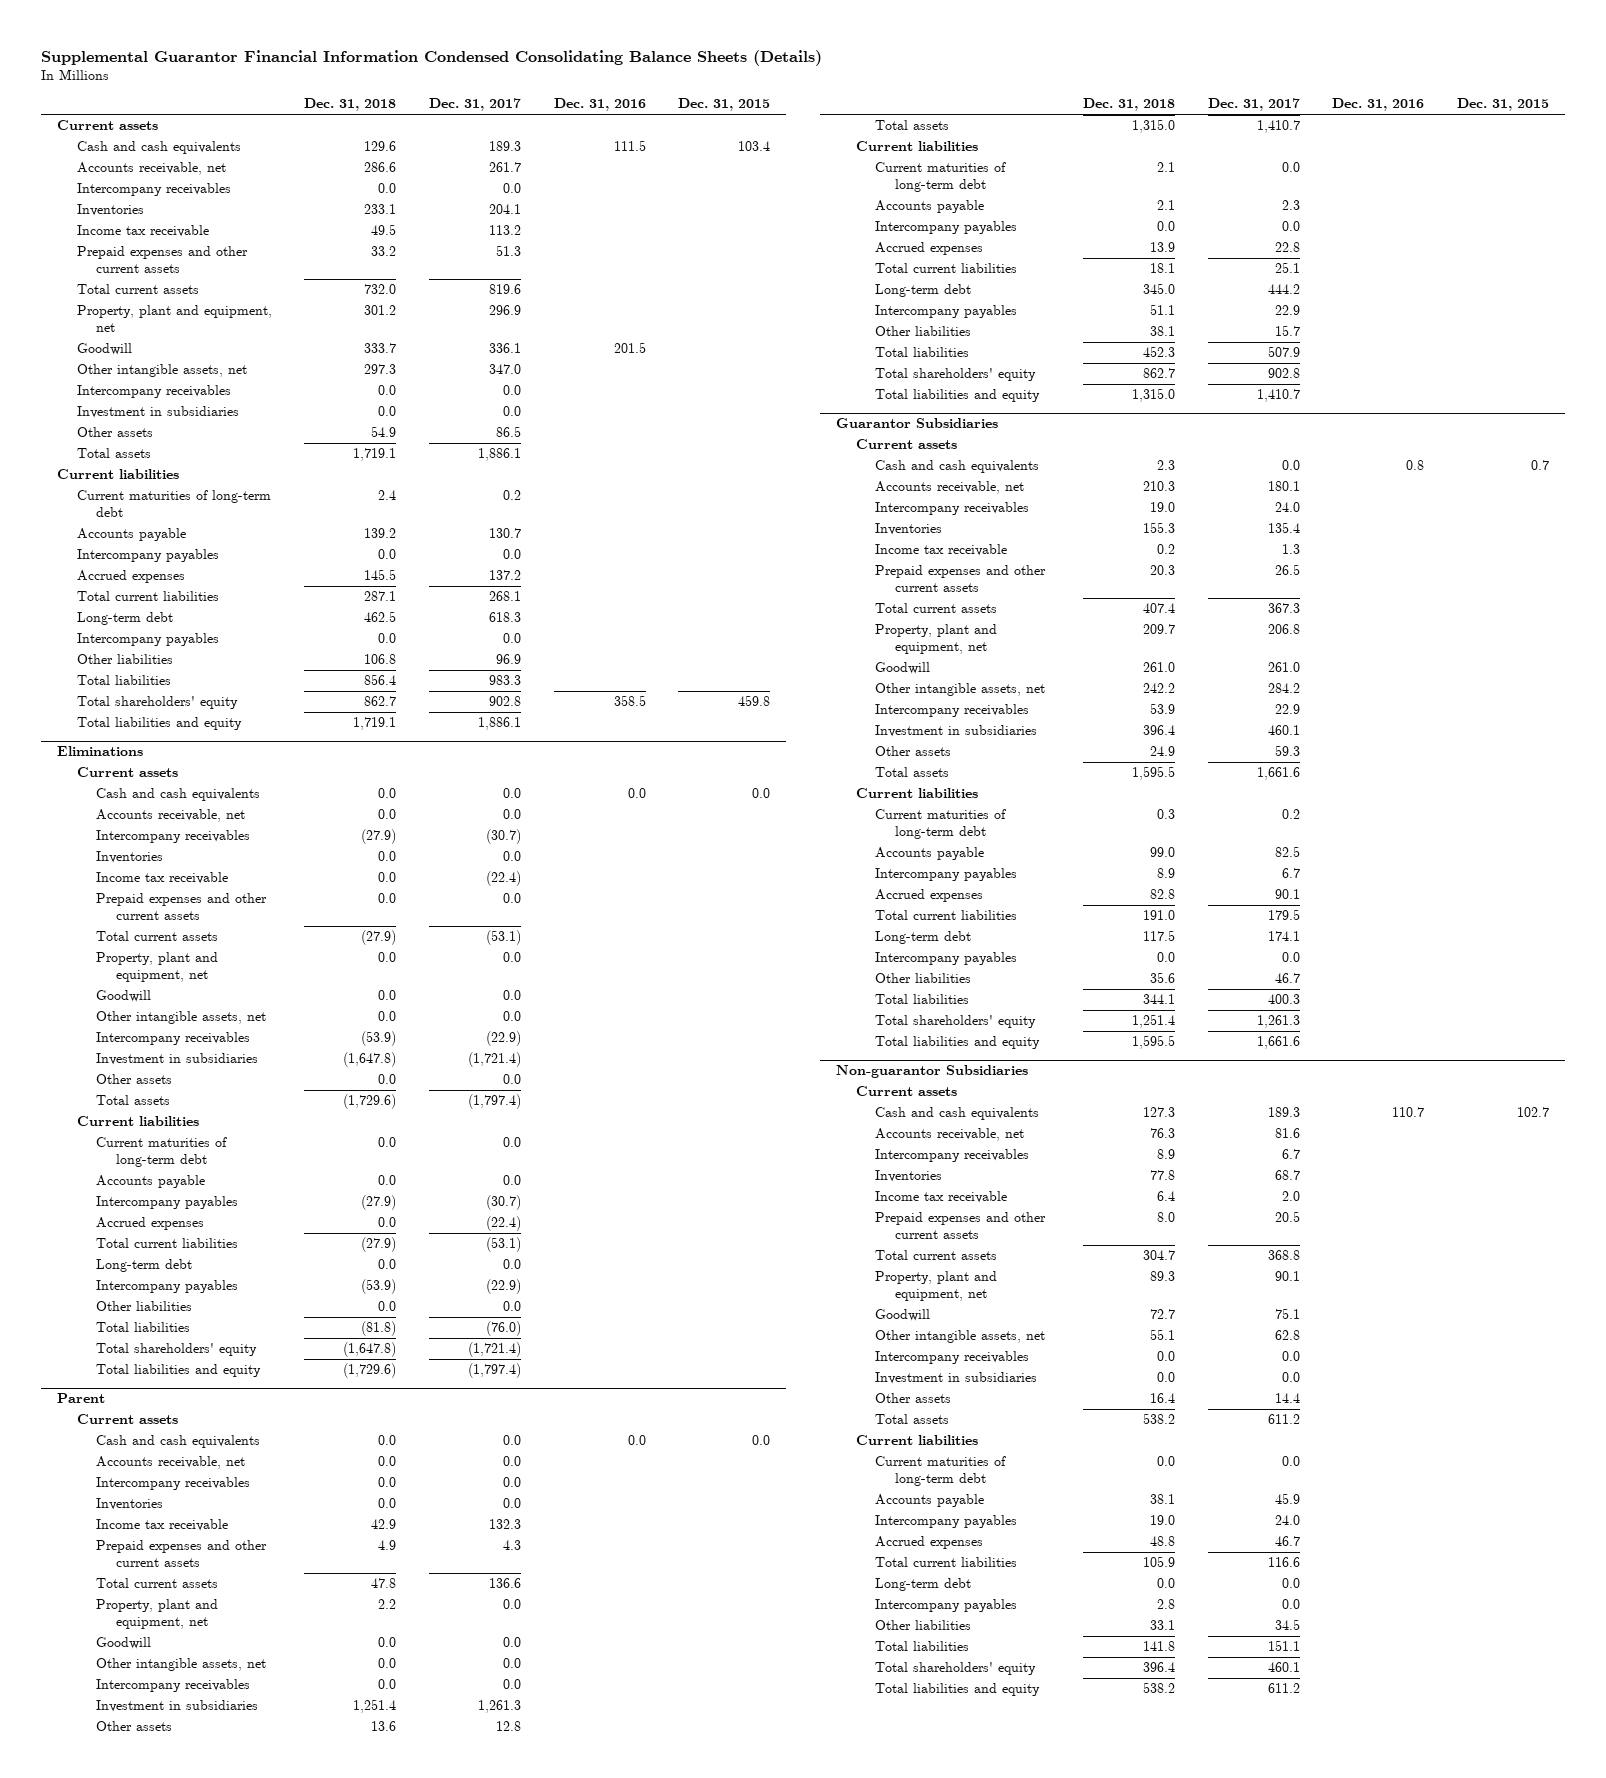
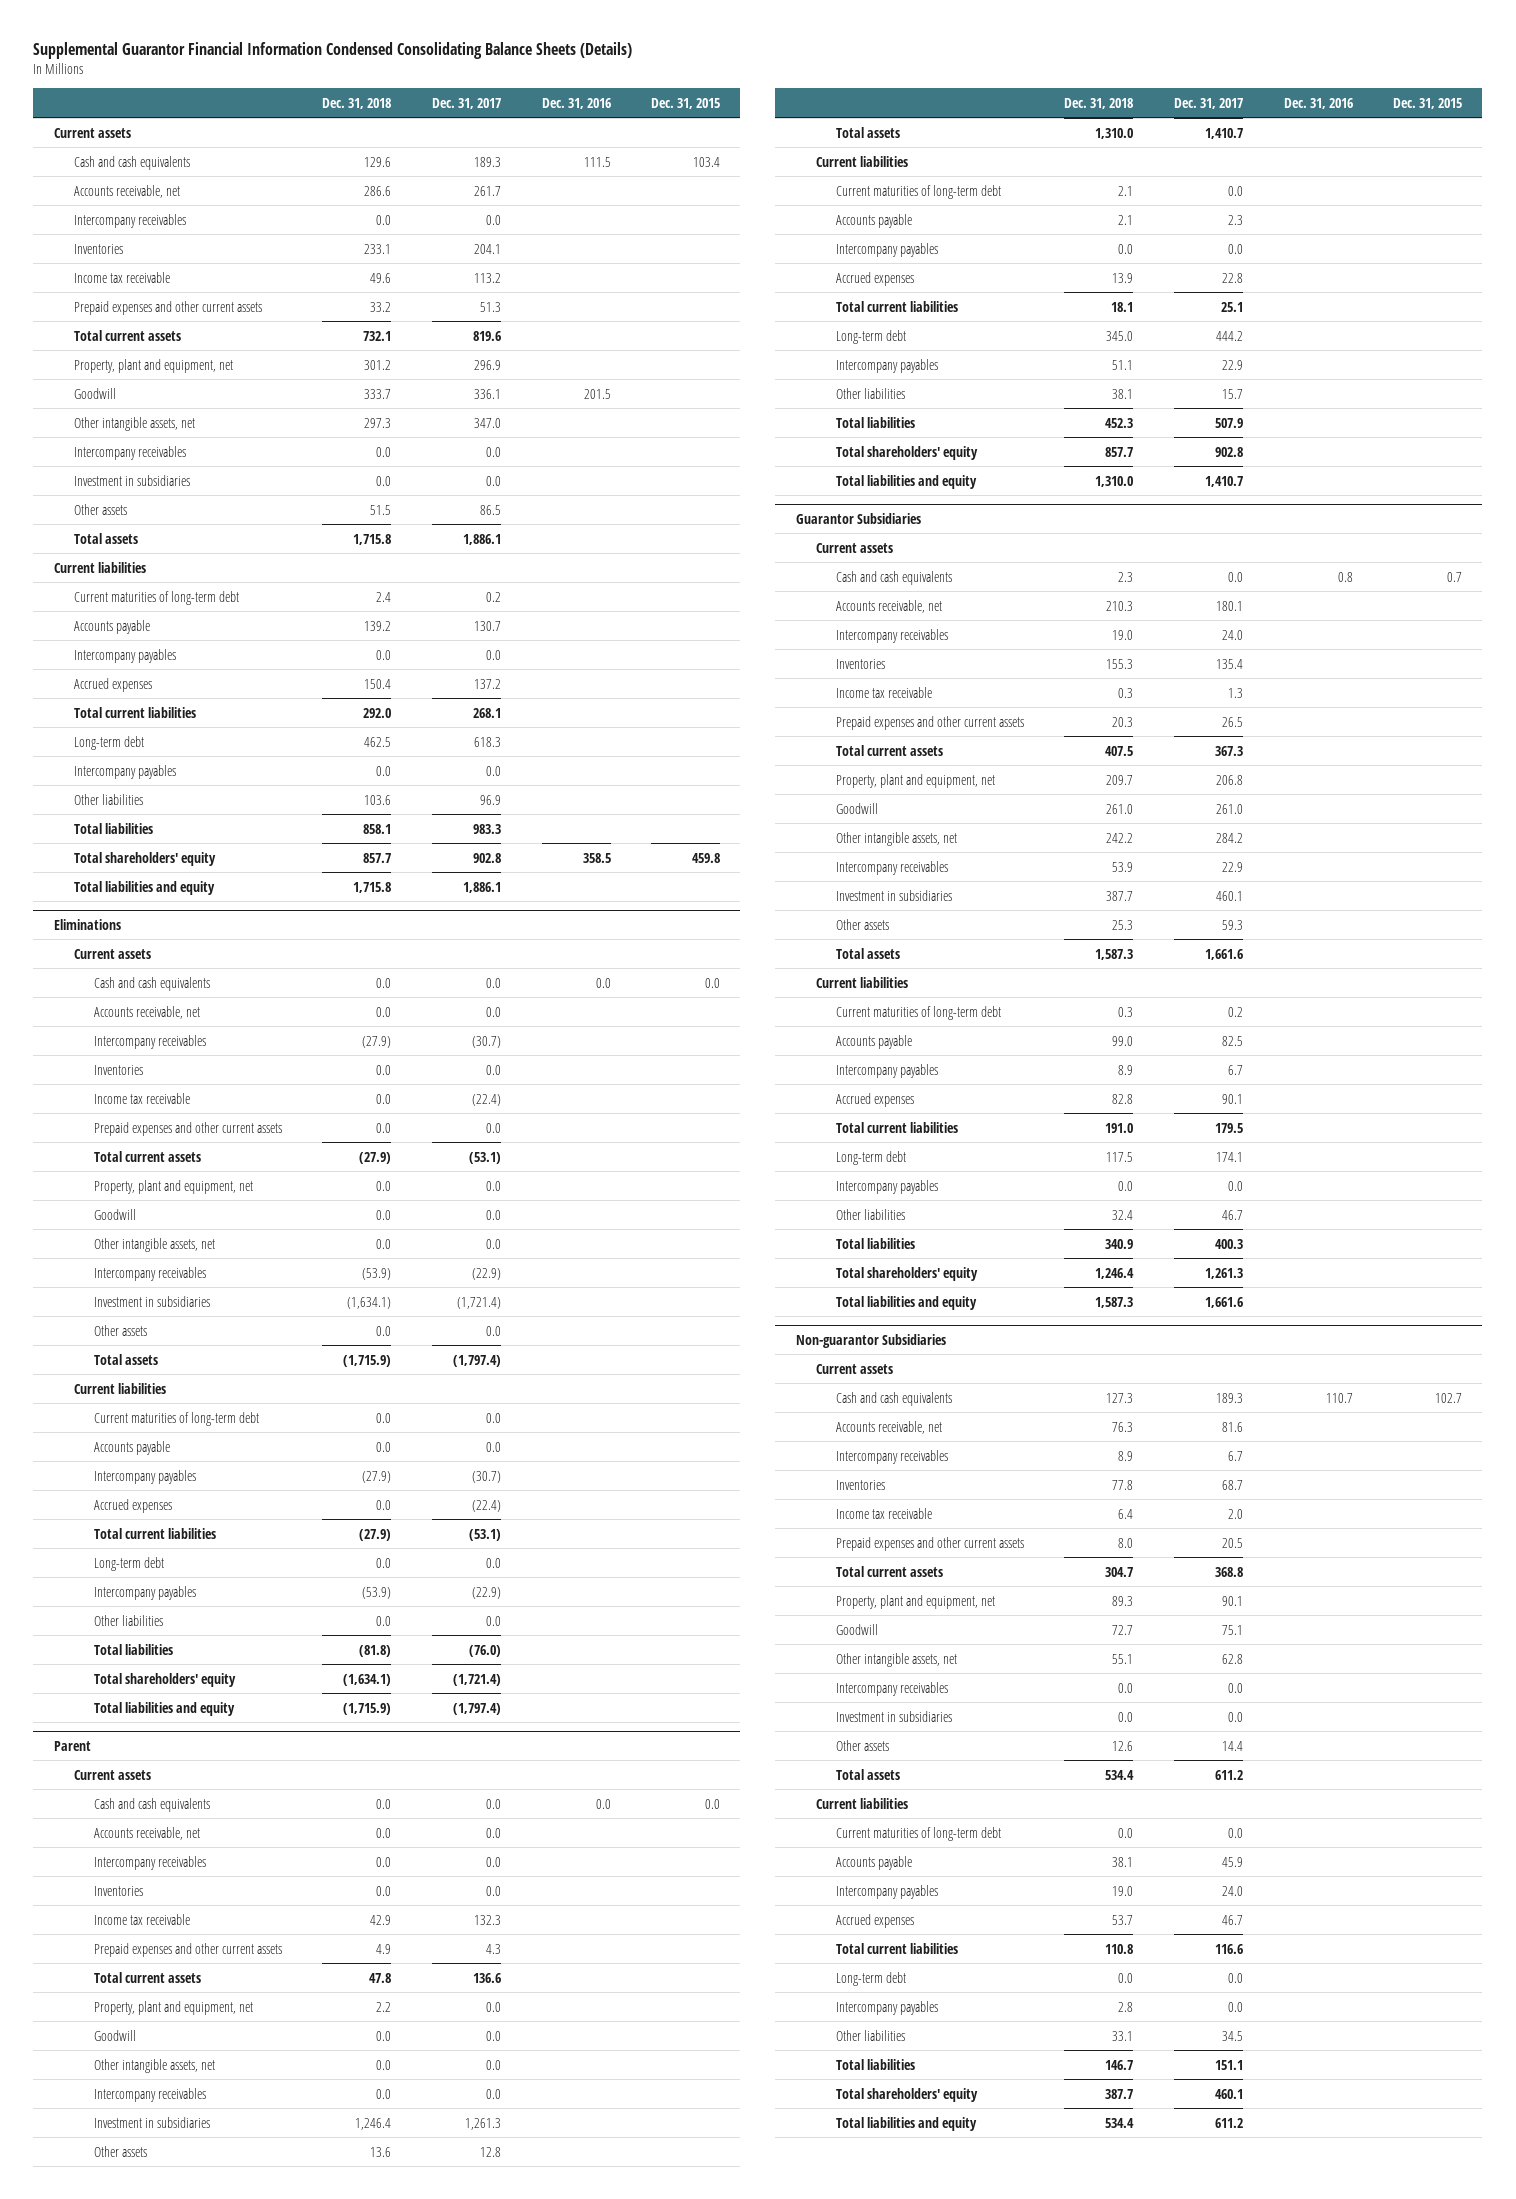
- Income tax receivable | 49.5 | 113.2 | |
+ Income tax receivable | 49.6 | 113.2 | |
- Total current assets | 732.0 | 819.6 | |
+ Total current assets | 732.1 | 819.6 | |
- Other assets | 54.9 | 86.5 | |
- Total assets | 1,719.1 | 1,886.1 | |
+ Other assets | 51.5 | 86.5 | |
+ Total assets | 1,715.8 | 1,886.1 | |
- Accrued expenses | 145.5 | 137.2 | |
- Total current liabilities | 287.1 | 268.1 | |
+ Accrued expenses | 150.4 | 137.2 | |
+ Total current liabilities | 292.0 | 268.1 | |
- Other liabilities | 106.8 | 96.9 | |
- Total liabilities | 856.4 | 983.3 | |
- Total shareholders' equity | 862.7 | 902.8 | 358.5 | 459.8
- Total liabilities and equity | 1,719.1 | 1,886.1 | |
+ Other liabilities | 103.6 | 96.9 | |
+ Total liabilities | 858.1 | 983.3 | |
+ Total shareholders' equity | 857.7 | 902.8 | 358.5 | 459.8
+ Total liabilities and equity | 1,715.8 | 1,886.1 | |
@ Eliminations
- Investment in subsidiaries | (1,647.8) | (1,721.4) | |
+ Investment in subsidiaries | (1,634.1) | (1,721.4) | |
- Total assets | (1,729.6) | (1,797.4) | |
+ Total assets | (1,715.9) | (1,797.4) | |
- Total shareholders' equity | (1,647.8) | (1,721.4) | |
- Total liabilities and equity | (1,729.6) | (1,797.4) | |
+ Total shareholders' equity | (1,634.1) | (1,721.4) | |
+ Total liabilities and equity | (1,715.9) | (1,797.4) | |
@ Parent
- Investment in subsidiaries | 1,251.4 | 1,261.3 | |
+ Investment in subsidiaries | 1,246.4 | 1,261.3 | |
- Total assets | 1,315.0 | 1,410.7 | |
+ Total assets | 1,310.0 | 1,410.7 | |
- Total shareholders' equity | 862.7 | 902.8 | |
- Total liabilities and equity | 1,315.0 | 1,410.7 | |
+ Total shareholders' equity | 857.7 | 902.8 | |
+ Total liabilities and equity | 1,310.0 | 1,410.7 | |
@ Guarantor Subsidiaries
- Income tax receivable | 0.2 | 1.3 | |
+ Income tax receivable | 0.3 | 1.3 | |
- Total current assets | 407.4 | 367.3 | |
+ Total current assets | 407.5 | 367.3 | |
- Investment in subsidiaries | 396.4 | 460.1 | |
- Other assets | 24.9 | 59.3 | |
- Total assets | 1,595.5 | 1,661.6 | |
+ Investment in subsidiaries | 387.7 | 460.1 | |
+ Other assets | 25.3 | 59.3 | |
+ Total assets | 1,587.3 | 1,661.6 | |
- Other liabilities | 35.6 | 46.7 | |
- Total liabilities | 344.1 | 400.3 | |
- Total shareholders' equity | 1,251.4 | 1,261.3 | |
- Total liabilities and equity | 1,595.5 | 1,661.6 | |
+ Other liabilities | 32.4 | 46.7 | |
+ Total liabilities | 340.9 | 400.3 | |
+ Total shareholders' equity | 1,246.4 | 1,261.3 | |
+ Total liabilities and equity | 1,587.3 | 1,661.6 | |
@ Non-guarantor Subsidiaries
- Other assets | 16.4 | 14.4 | |
- Total assets | 538.2 | 611.2 | |
+ Other assets | 12.6 | 14.4 | |
+ Total assets | 534.4 | 611.2 | |
- Accrued expenses | 48.8 | 46.7 | |
- Total current liabilities | 105.9 | 116.6 | |
+ Accrued expenses | 53.7 | 46.7 | |
+ Total current liabilities | 110.8 | 116.6 | |
- Total liabilities | 141.8 | 151.1 | |
- Total shareholders' equity | 396.4 | 460.1 | |
- Total liabilities and equity | 538.2 | 611.2 | |
+ Total liabilities | 146.7 | 151.1 | |
+ Total shareholders' equity | 387.7 | 460.1 | |
+ Total liabilities and equity | 534.4 | 611.2 | |

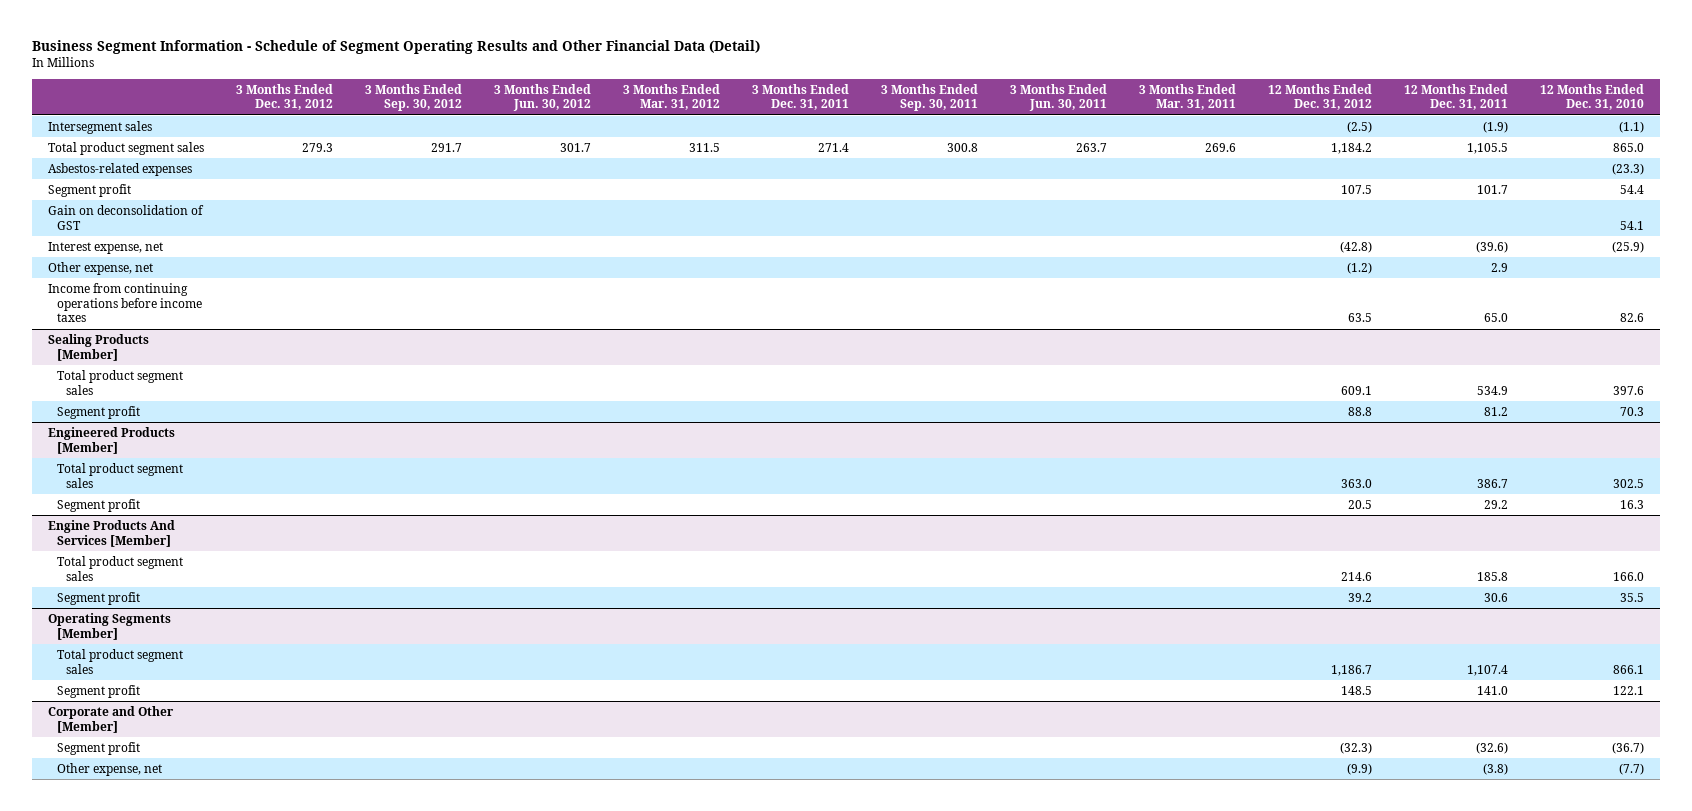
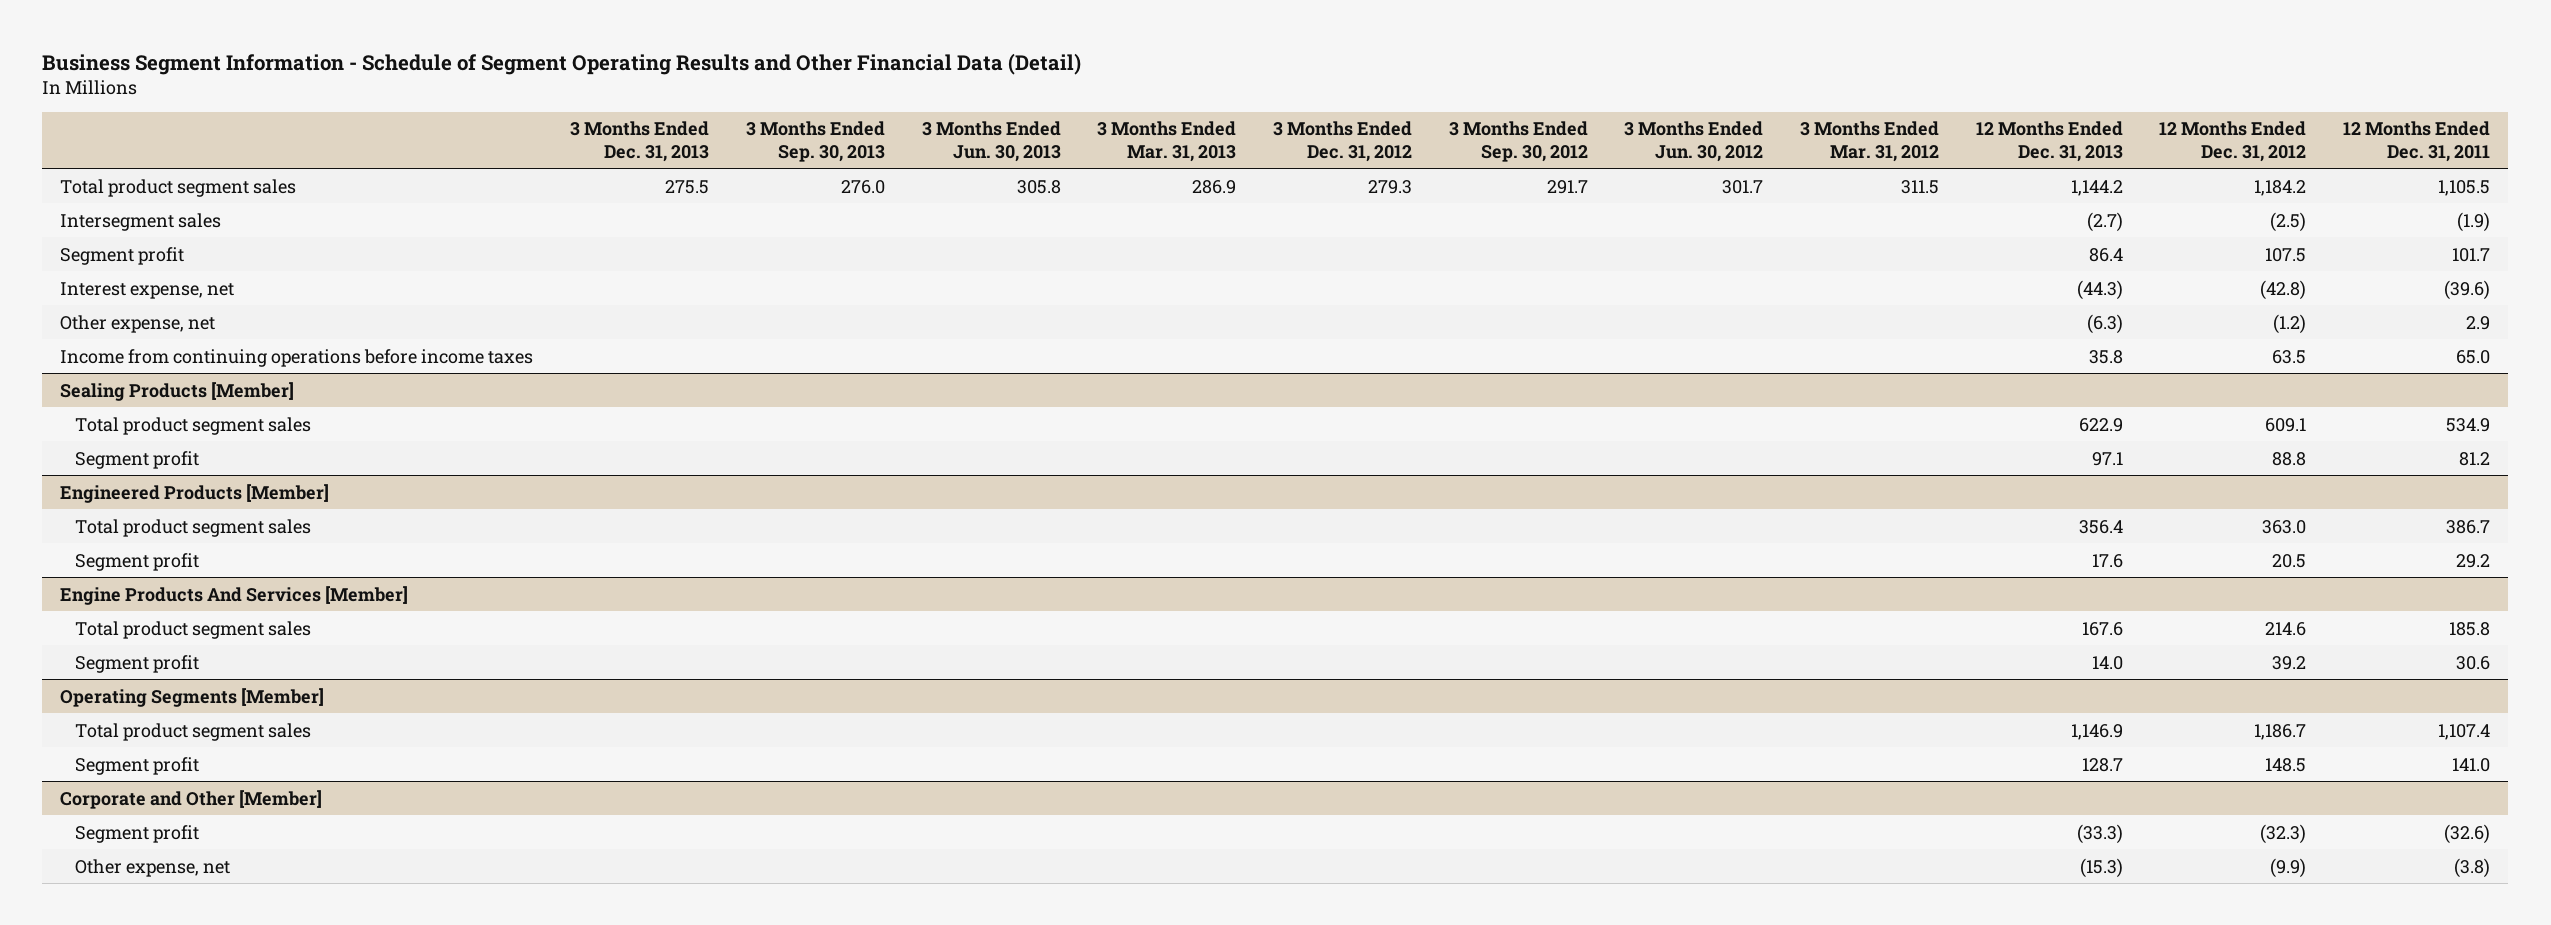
- | 3 Months Ended Dec. 31, 2012 | 3 Months Ended Sep. 30, 2012 | 3 Months Ended Jun. 30, 2012 | 3 Months Ended Mar. 31, 2012 | 3 Months Ended Dec. 31, 2011 | 3 Months Ended Sep. 30, 2011 | 3 Months Ended Jun. 30, 2011 | 3 Months Ended Mar. 31, 2011 | 12 Months Ended Dec. 31, 2012 | 12 Months Ended Dec. 31, 2011 | 12 Months Ended Dec. 31, 2010
+ | 3 Months Ended Dec. 31, 2013 | 3 Months Ended Sep. 30, 2013 | 3 Months Ended Jun. 30, 2013 | 3 Months Ended Mar. 31, 2013 | 3 Months Ended Dec. 31, 2012 | 3 Months Ended Sep. 30, 2012 | 3 Months Ended Jun. 30, 2012 | 3 Months Ended Mar. 31, 2012 | 12 Months Ended Dec. 31, 2013 | 12 Months Ended Dec. 31, 2012 | 12 Months Ended Dec. 31, 2011
- Asbestos-related expenses | | | | | | | | | | | (23.3)
moved down: Intersegment sales | | | | | | | | | (2.7) | (2.5) | (1.9)
- Gain on deconsolidation of GST | | | | | | | | | | | 54.1

